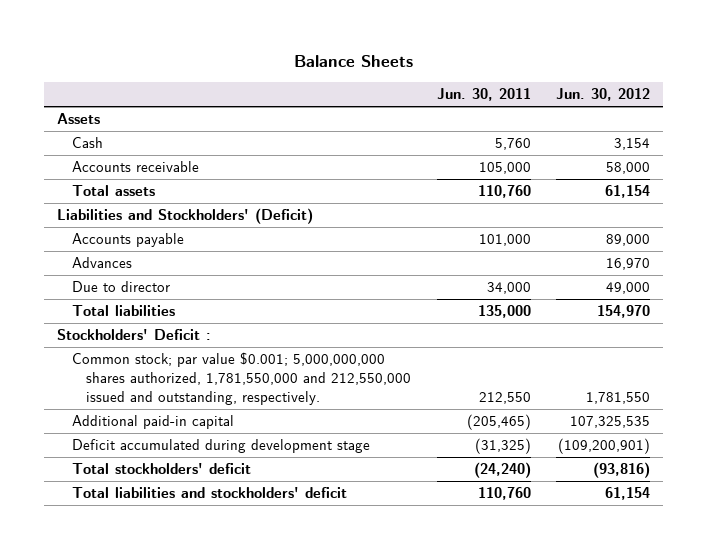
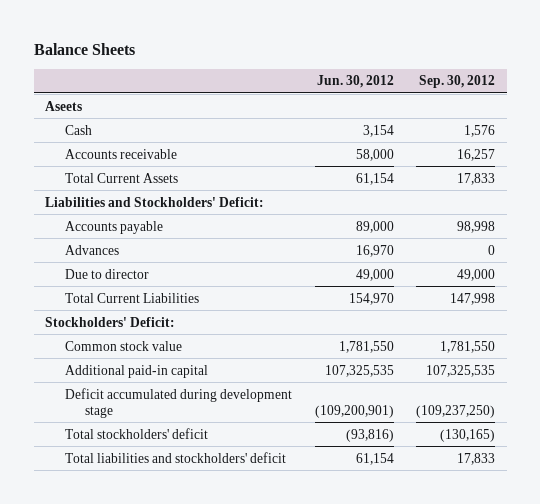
- | Jun. 30, 2011 | Jun. 30, 2012
+ | Jun. 30, 2012 | Sep. 30, 2012
- Assets
+ Aseets
- Total assets | 110,760 | 61,154
- Liabilities and Stockholders' (Deficit)
+ Total Current Assets | 61,154 | 17,833
+ Liabilities and Stockholders' Deficit:
- Total liabilities | 135,000 | 154,970
- Stockholders' Deficit :
- Common stock; par value $0.001; 5,000,000,000 shares authorized, 1,781,550,000 and 212,550,000 issued and outstanding, respectively. | 212,550 | 1,781,550
+ Total Current Liabilities | 154,970 | 147,998
+ Stockholders' Deficit:
+ Common stock value | 1,781,550 | 1,781,550

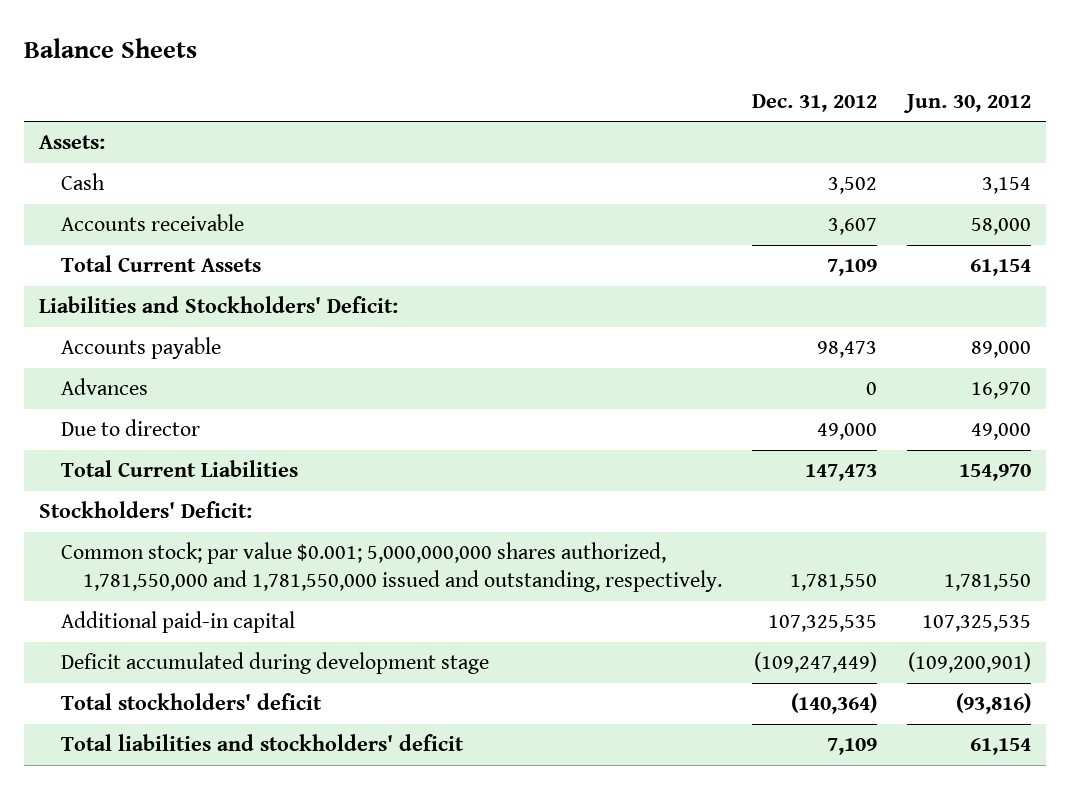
- | Jun. 30, 2012 | Sep. 30, 2012
+ | Dec. 31, 2012 | Jun. 30, 2012
- Aseets
+ Assets:
- Common stock value | 1,781,550 | 1,781,550
+ Common stock; par value $0.001; 5,000,000,000 shares authorized, 1,781,550,000 and 1,781,550,000 issued and outstanding, respectively. | 1,781,550 | 1,781,550

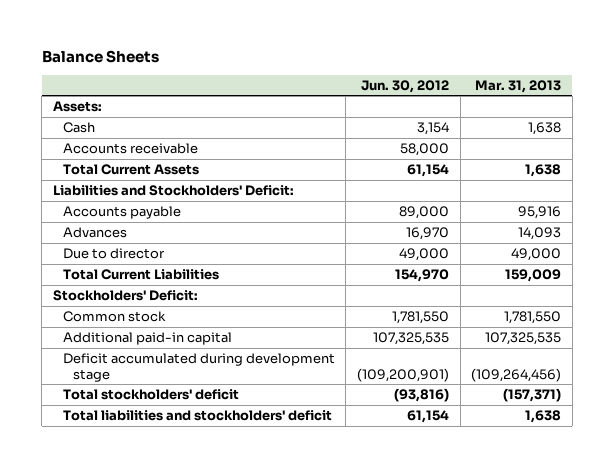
- | Dec. 31, 2012 | Jun. 30, 2012
+ | Jun. 30, 2012 | Mar. 31, 2013
- Common stock; par value $0.001; 5,000,000,000 shares authorized, 1,781,550,000 and 1,781,550,000 issued and outstanding, respectively. | 1,781,550 | 1,781,550
+ Common stock | 1,781,550 | 1,781,550

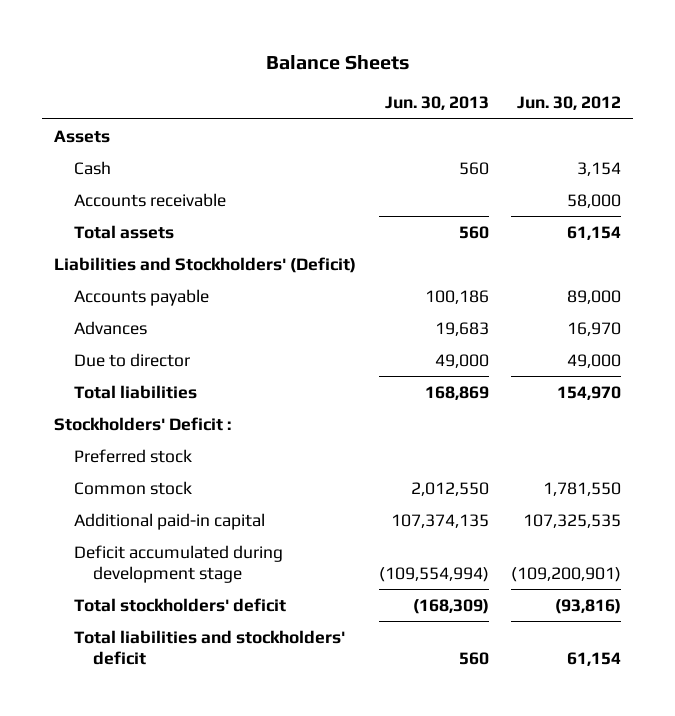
- | Jun. 30, 2012 | Mar. 31, 2013
+ | Jun. 30, 2013 | Jun. 30, 2012
- Assets:
+ Assets
- Total Current Assets | 61,154 | 1,638
- Liabilities and Stockholders' Deficit:
+ Total assets | 560 | 61,154
+ Liabilities and Stockholders' (Deficit)
- Total Current Liabilities | 154,970 | 159,009
- Stockholders' Deficit:
+ Total liabilities | 168,869 | 154,970
+ Stockholders' Deficit :
+ Preferred stock

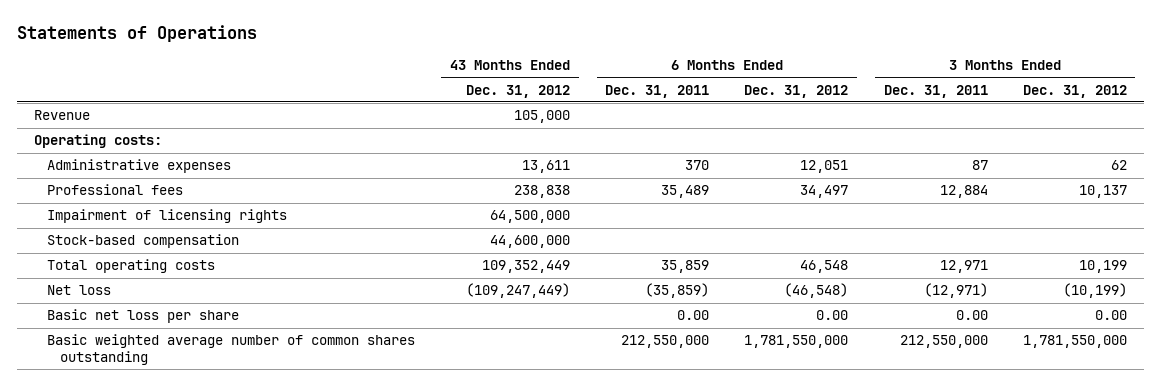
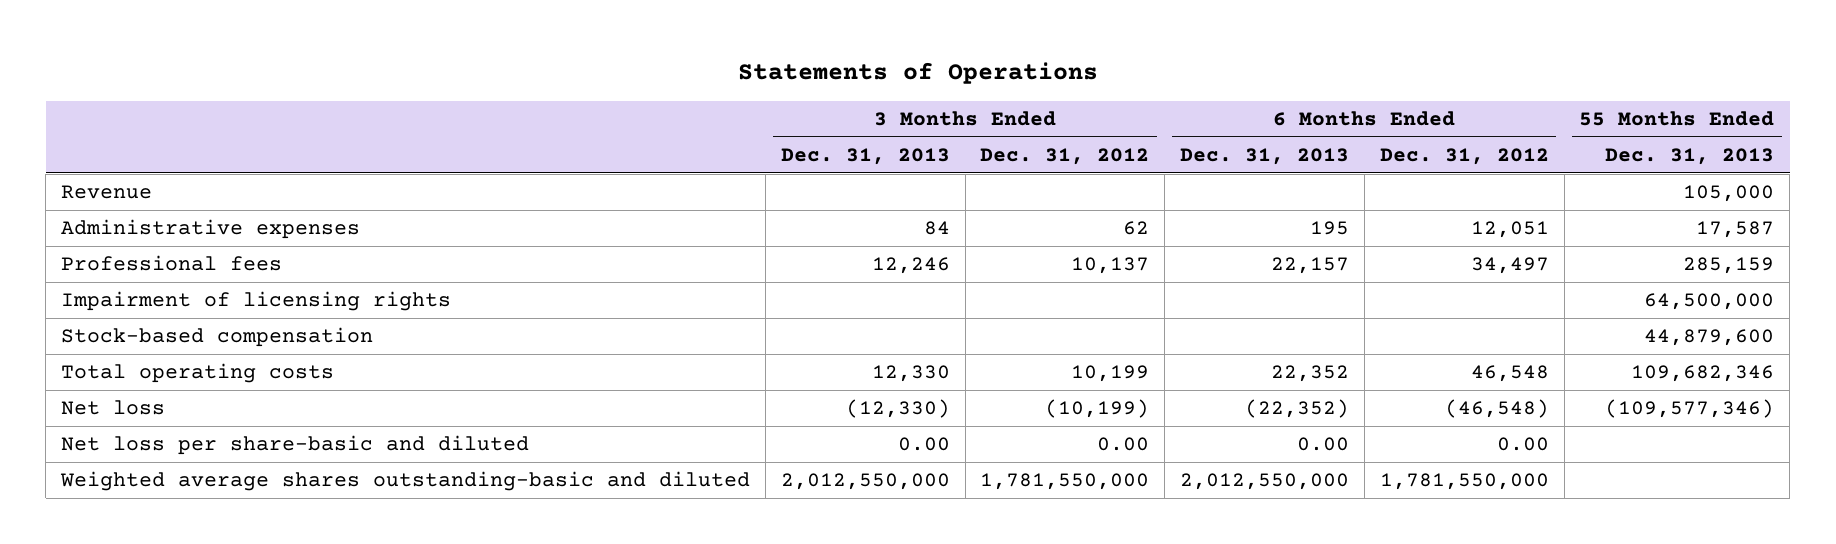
- | 43 Months Ended Dec. 31, 2012 | 6 Months Ended Dec. 31, 2011 | 6 Months Ended Dec. 31, 2012 | 3 Months Ended Dec. 31, 2011 | 3 Months Ended Dec. 31, 2012
+ | 3 Months Ended Dec. 31, 2013 | 3 Months Ended Dec. 31, 2012 | 6 Months Ended Dec. 31, 2013 | 6 Months Ended Dec. 31, 2012 | 55 Months Ended Dec. 31, 2013
- Operating costs:
- Basic net loss per share | | 0.00 | 0.00 | 0.00 | 0.00
- Basic weighted average number of common shares outstanding | | 212,550,000 | 1,781,550,000 | 212,550,000 | 1,781,550,000
+ Net loss per share-basic and diluted | 0.00 | 0.00 | 0.00 | 0.00 |
+ Weighted average shares outstanding-basic and diluted | 2,012,550,000 | 1,781,550,000 | 2,012,550,000 | 1,781,550,000 |

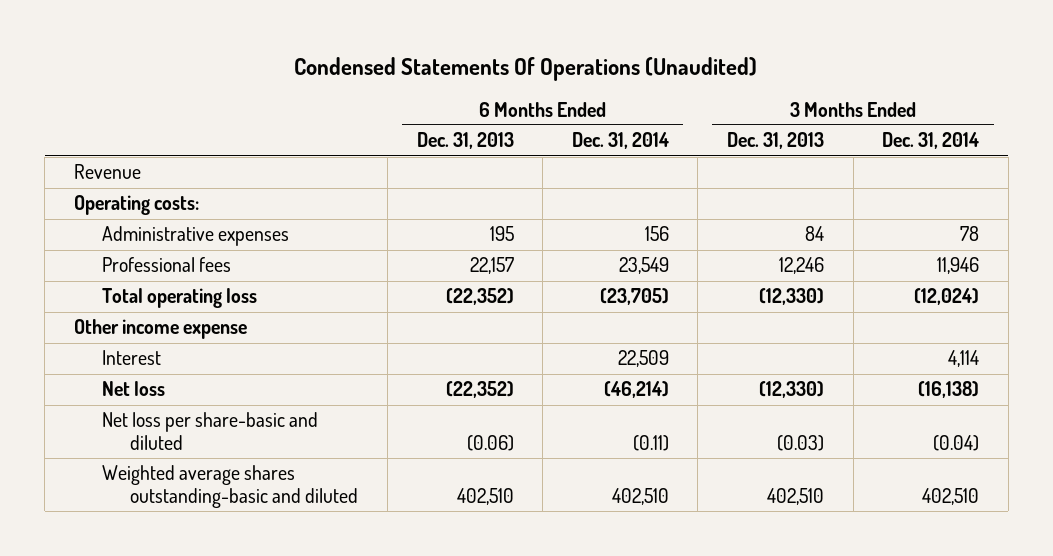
- Statements of Operations
+ Condensed Statements Of Operations (Unaudited)
- | 3 Months Ended Dec. 31, 2013 | 3 Months Ended Dec. 31, 2012 | 6 Months Ended Dec. 31, 2013 | 6 Months Ended Dec. 31, 2012 | 55 Months Ended Dec. 31, 2013
+ | 6 Months Ended Dec. 31, 2013 | 6 Months Ended Dec. 31, 2014 | 3 Months Ended Dec. 31, 2013 | 3 Months Ended Dec. 31, 2014
+ Operating costs:
- Impairment of licensing rights | | | | | 64,500,000
- Stock-based compensation | | | | | 44,879,600
- Total operating costs | 12,330 | 10,199 | 22,352 | 46,548 | 109,682,346
+ Total operating loss | (22,352) | (23,705) | (12,330) | (12,024)
+ Other income expense
+ Interest | | 22,509 | | 4,114
- Net loss per share-basic and diluted | 0.00 | 0.00 | 0.00 | 0.00 |
- Weighted average shares outstanding-basic and diluted | 2,012,550,000 | 1,781,550,000 | 2,012,550,000 | 1,781,550,000 |
+ Net loss per share-basic and diluted | (0.06) | (0.11) | (0.03) | (0.04)
+ Weighted average shares outstanding-basic and diluted | 402,510 | 402,510 | 402,510 | 402,510

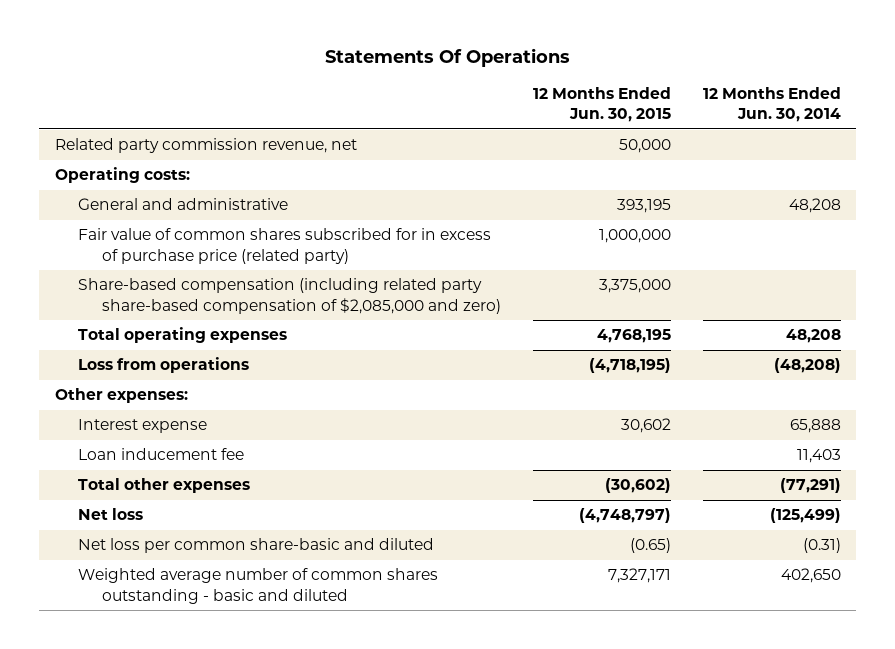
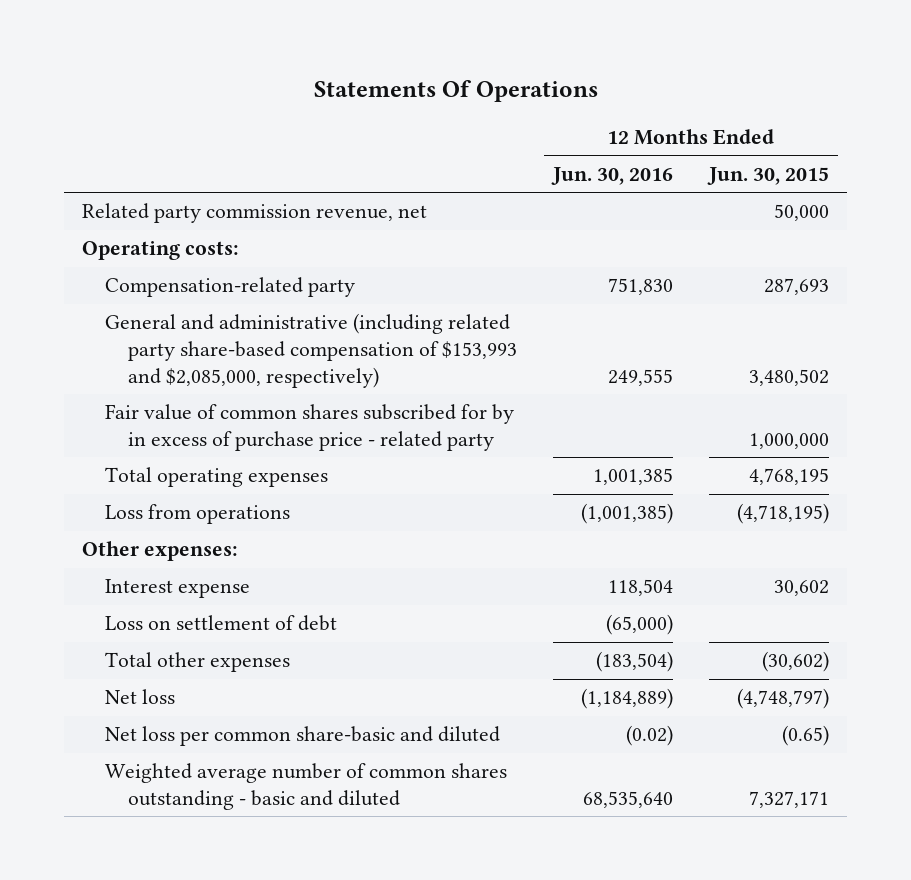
- | 12 Months Ended Jun. 30, 2015 | 12 Months Ended Jun. 30, 2014
+ | 12 Months Ended Jun. 30, 2016 | 12 Months Ended Jun. 30, 2015
- General and administrative | 393,195 | 48,208
- Fair value of common shares subscribed for in excess of purchase price (related party) | 1,000,000 |
- Share-based compensation (including related party share-based compensation of $2,085,000 and zero) | 3,375,000 |
+ Compensation-related party | 751,830 | 287,693
+ General and administrative (including related party share-based compensation of $153,993 and $2,085,000, respectively) | 249,555 | 3,480,502
+ Fair value of common shares subscribed for by in excess of purchase price - related party | | 1,000,000
- Loan inducement fee | | 11,403
+ Loss on settlement of debt | (65,000) |

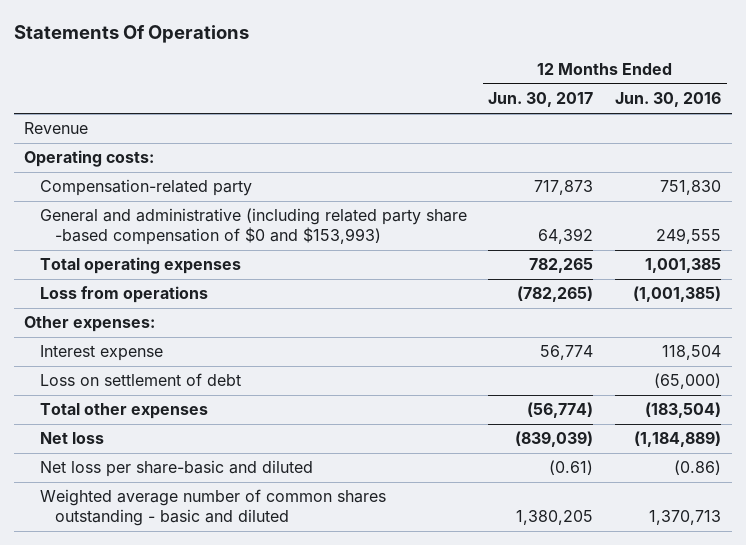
- | 12 Months Ended Jun. 30, 2016 | 12 Months Ended Jun. 30, 2015
+ | 12 Months Ended Jun. 30, 2017 | 12 Months Ended Jun. 30, 2016
- Related party commission revenue, net | | 50,000
+ Revenue
- General and administrative (including related party share-based compensation of $153,993 and $2,085,000, respectively) | 249,555 | 3,480,502
- Fair value of common shares subscribed for by in excess of purchase price - related party | | 1,000,000
+ General and administrative (including related party share -based compensation of $0 and $153,993) | 64,392 | 249,555
- Net loss per common share-basic and diluted | (0.02) | (0.65)
- Weighted average number of common shares outstanding - basic and diluted | 68,535,640 | 7,327,171
+ Net loss per share-basic and diluted | (0.61) | (0.86)
+ Weighted average number of common shares outstanding - basic and diluted | 1,380,205 | 1,370,713

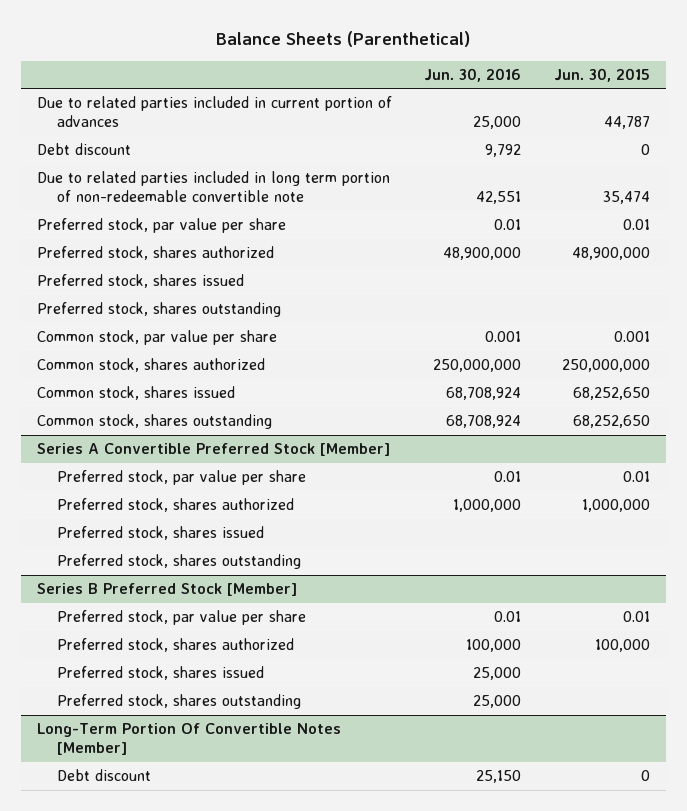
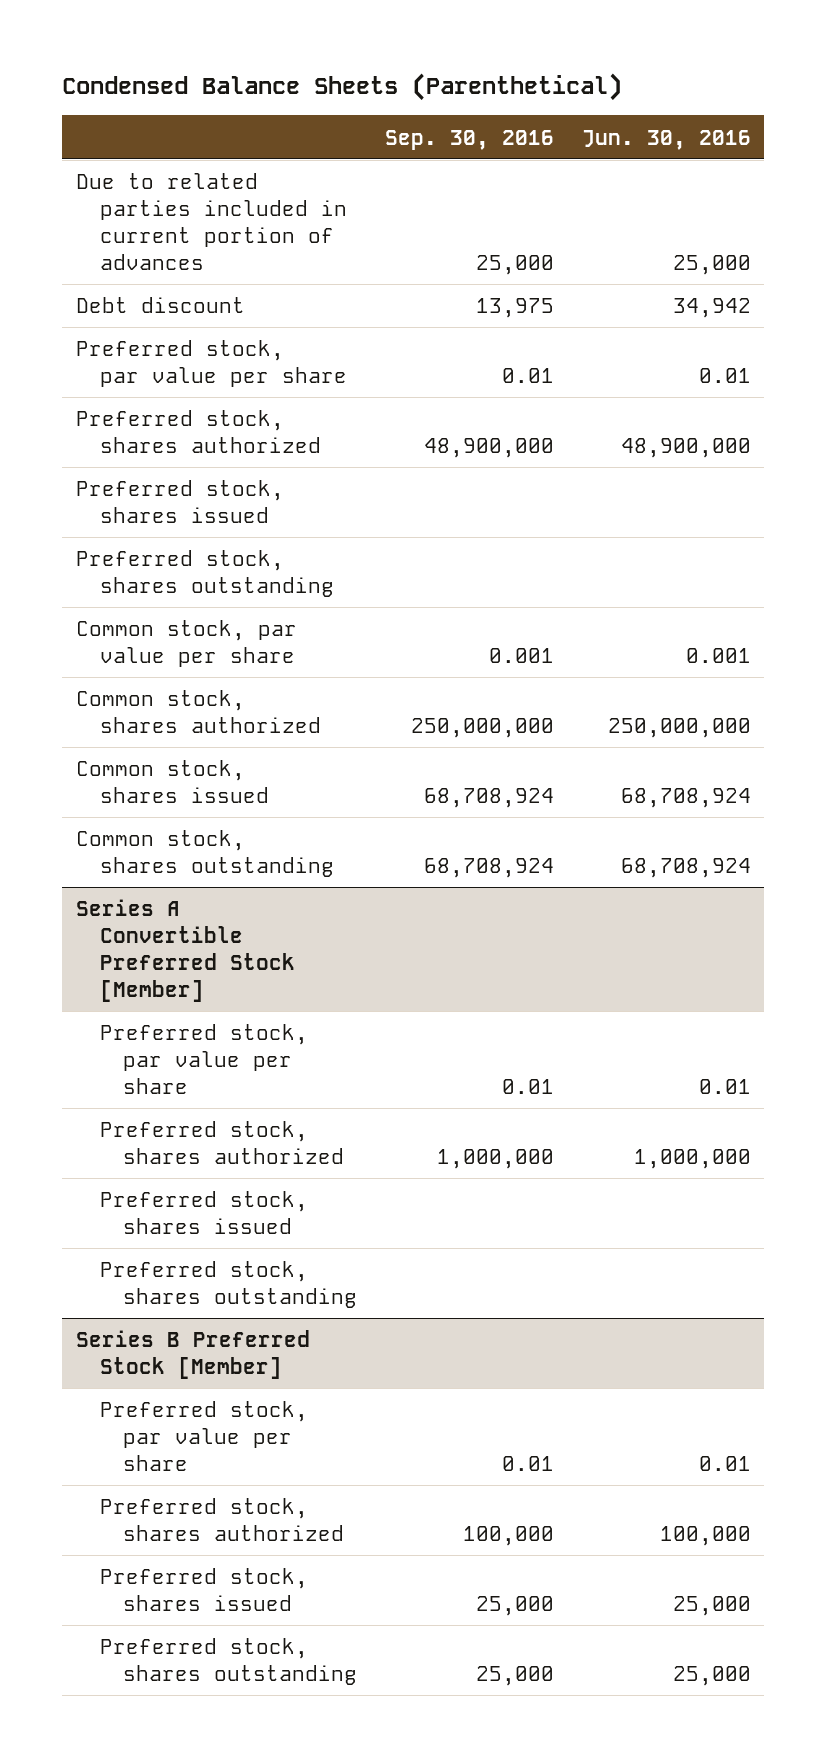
- Balance Sheets (Parenthetical)
+ Condensed Balance Sheets (Parenthetical)
- | Jun. 30, 2016 | Jun. 30, 2015
+ | Sep. 30, 2016 | Jun. 30, 2016
- Debt discount | 9,792 | 0
- Due to related parties included in long term portion of non-redeemable convertible note | 42,551 | 35,474
+ Debt discount | 13,975 | 34,942
- Long-Term Portion Of Convertible Notes [Member]
- Debt discount | 25,150 | 0

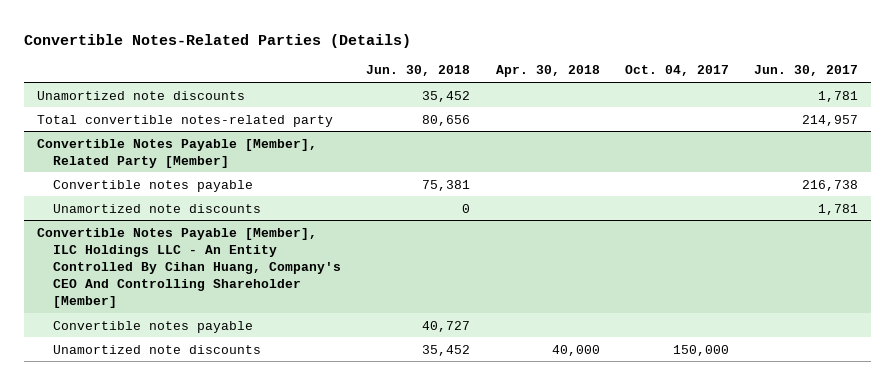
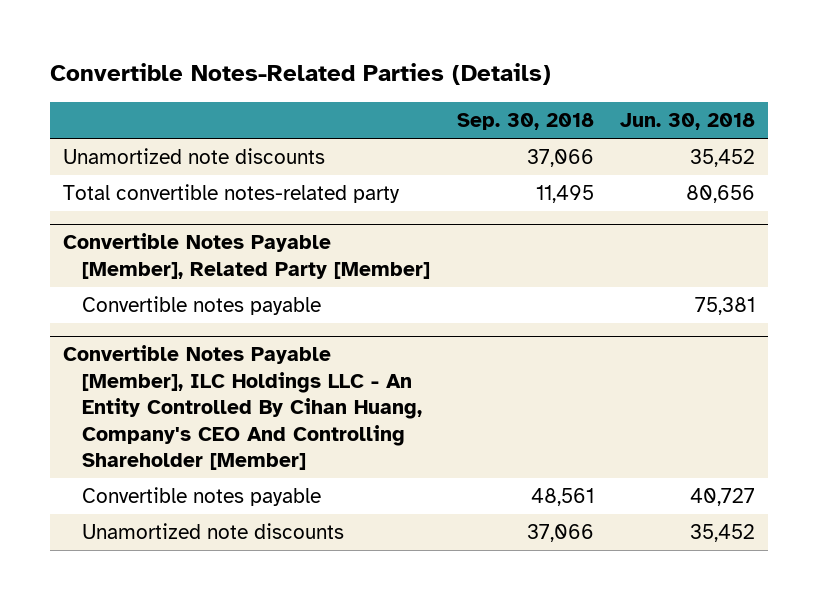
- | Jun. 30, 2018 | Apr. 30, 2018 | Oct. 04, 2017 | Jun. 30, 2017
+ | Sep. 30, 2018 | Jun. 30, 2018
@ Convertible Notes Payable [Member], Related Party [Member]
- Unamortized note discounts | 0 | | | 1,781

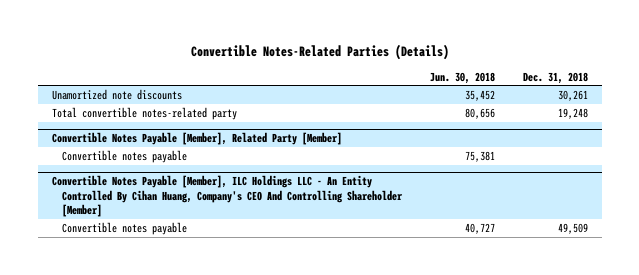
- | Sep. 30, 2018 | Jun. 30, 2018
+ | Jun. 30, 2018 | Dec. 31, 2018
@ Convertible Notes Payable [Member], ILC Holdings LLC - An Entity Controlled By Cihan Huang, Company's CEO And Controlling Shareholder [Member]
- Unamortized note discounts | 37,066 | 35,452

